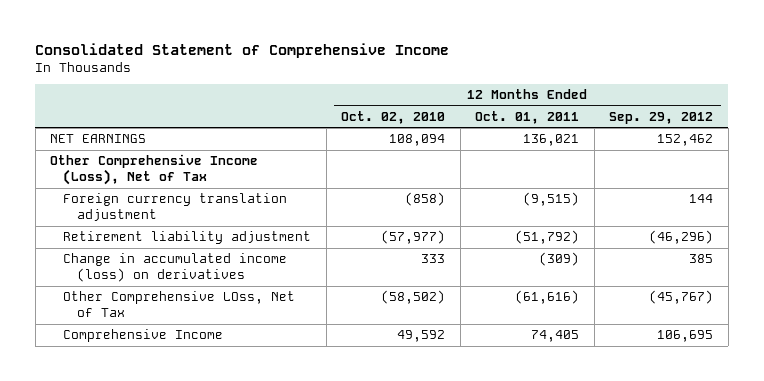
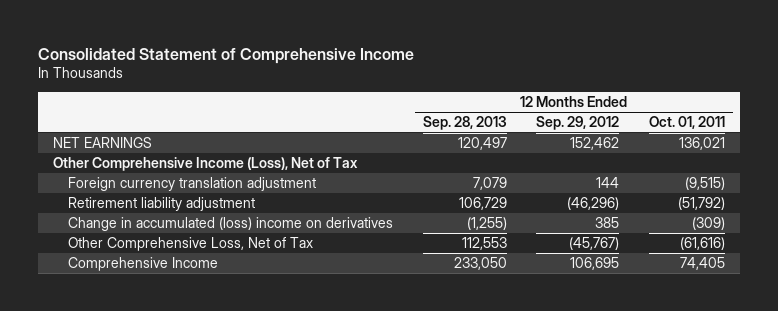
- | 12 Months Ended Oct. 02, 2010 | 12 Months Ended Oct. 01, 2011 | 12 Months Ended Sep. 29, 2012
+ | 12 Months Ended Sep. 28, 2013 | 12 Months Ended Sep. 29, 2012 | 12 Months Ended Oct. 01, 2011
- Change in accumulated income (loss) on derivatives | 333 | (309) | 385
- Other Comprehensive LOss, Net of Tax | (58,502) | (61,616) | (45,767)
+ Change in accumulated (loss) income on derivatives | (1,255) | 385 | (309)
+ Other Comprehensive Loss, Net of Tax | 112,553 | (45,767) | (61,616)

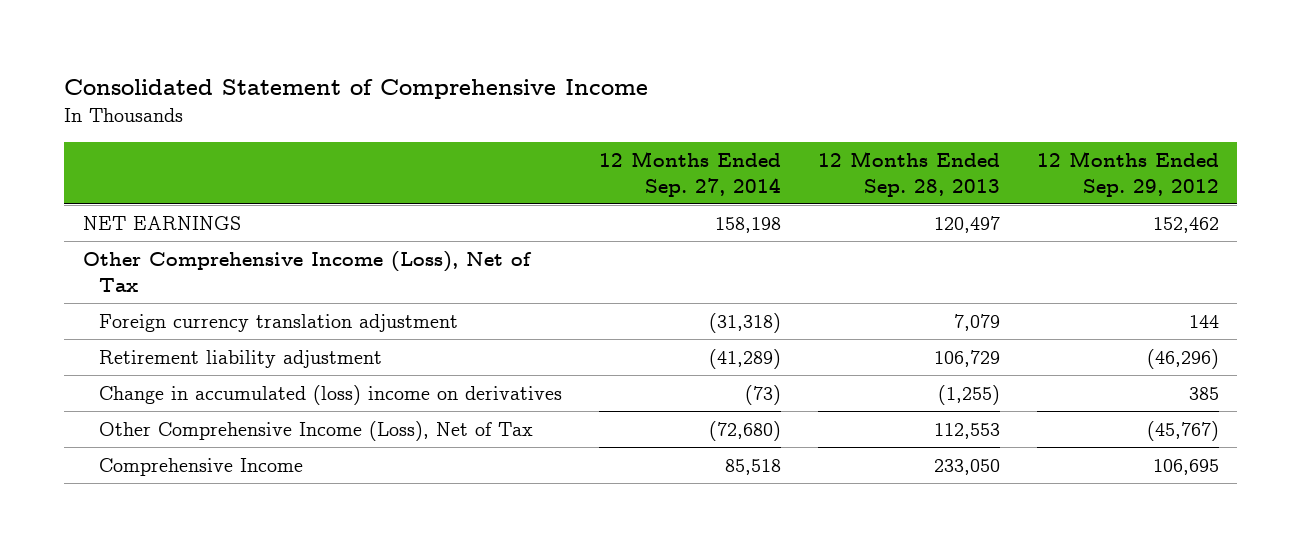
- | 12 Months Ended Sep. 28, 2013 | 12 Months Ended Sep. 29, 2012 | 12 Months Ended Oct. 01, 2011
+ | 12 Months Ended Sep. 27, 2014 | 12 Months Ended Sep. 28, 2013 | 12 Months Ended Sep. 29, 2012
- Other Comprehensive Loss, Net of Tax | 112,553 | (45,767) | (61,616)
+ Other Comprehensive Income (Loss), Net of Tax | (72,680) | 112,553 | (45,767)

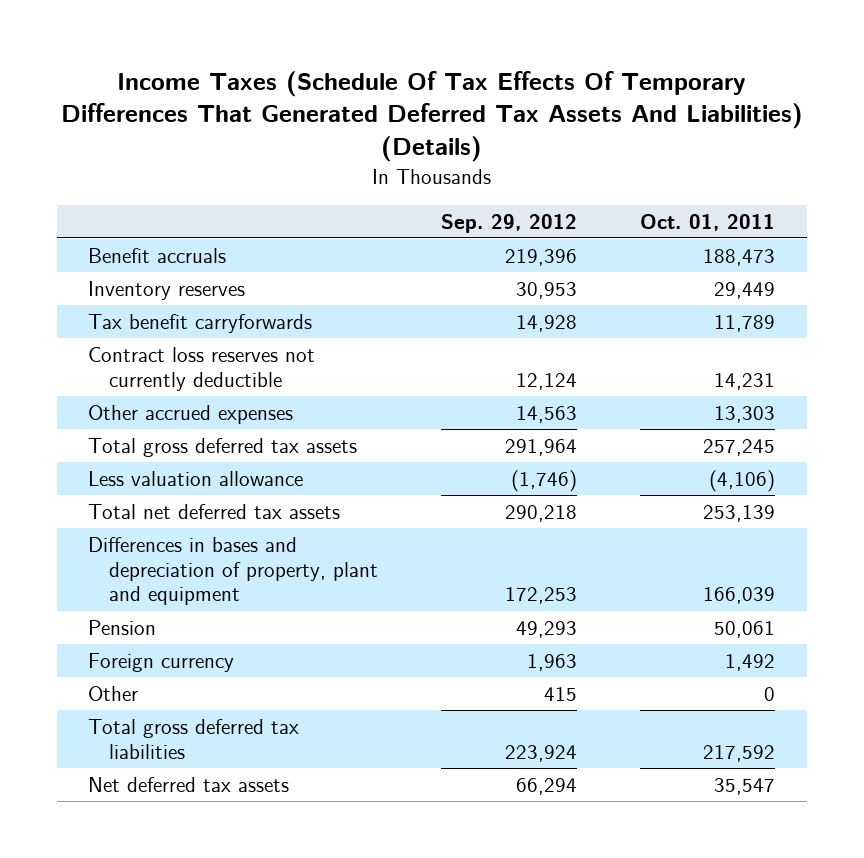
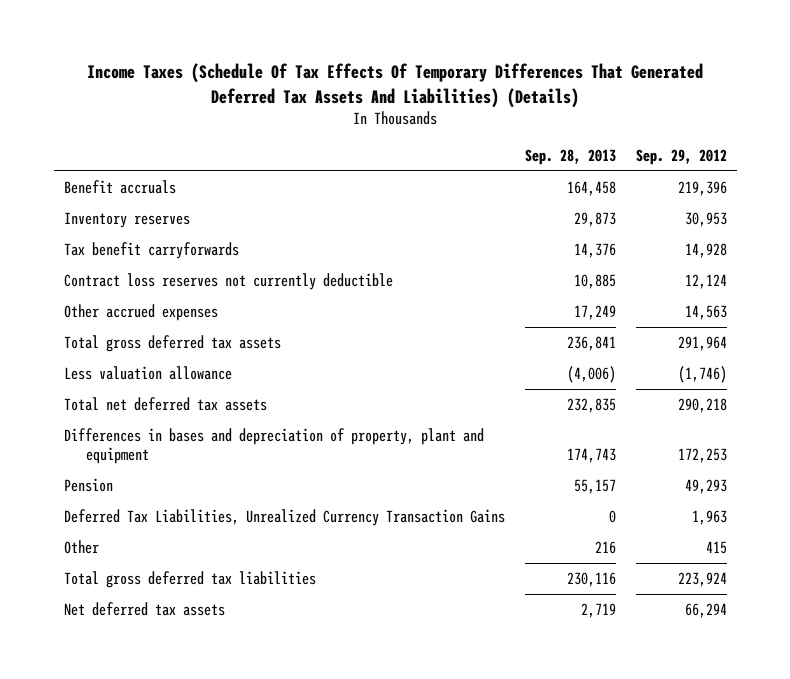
- | Sep. 29, 2012 | Oct. 01, 2011
+ | Sep. 28, 2013 | Sep. 29, 2012
- Foreign currency | 1,963 | 1,492
+ Deferred Tax Liabilities, Unrealized Currency Transaction Gains | 0 | 1,963

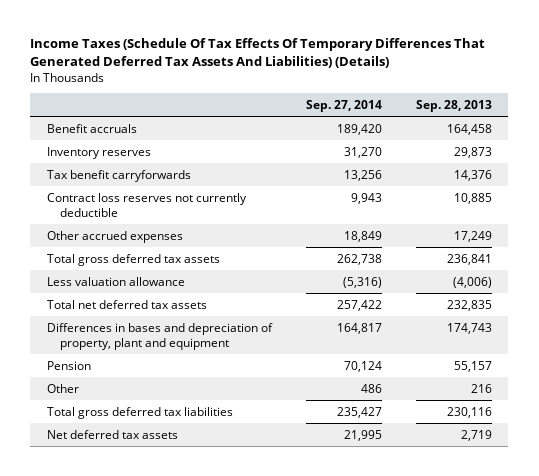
- | Sep. 28, 2013 | Sep. 29, 2012
+ | Sep. 27, 2014 | Sep. 28, 2013
- Deferred Tax Liabilities, Unrealized Currency Transaction Gains | 0 | 1,963

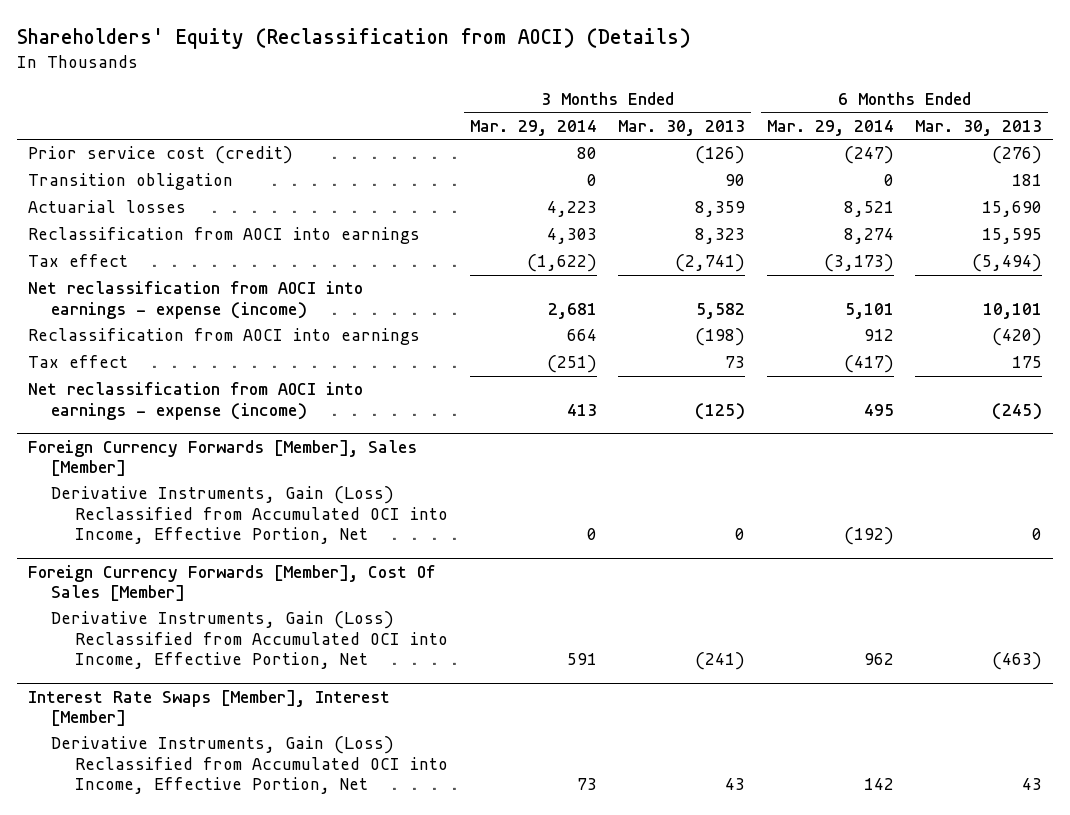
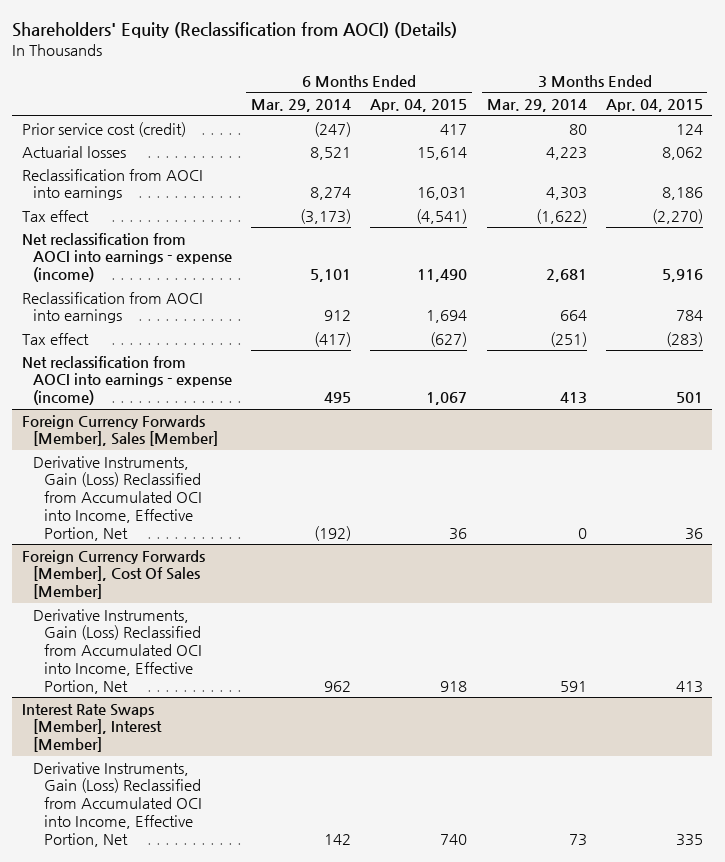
- | 3 Months Ended Mar. 29, 2014 | 3 Months Ended Mar. 30, 2013 | 6 Months Ended Mar. 29, 2014 | 6 Months Ended Mar. 30, 2013
+ | 6 Months Ended Mar. 29, 2014 | 6 Months Ended Apr. 04, 2015 | 3 Months Ended Mar. 29, 2014 | 3 Months Ended Apr. 04, 2015
- Transition obligation | 0 | 90 | 0 | 181

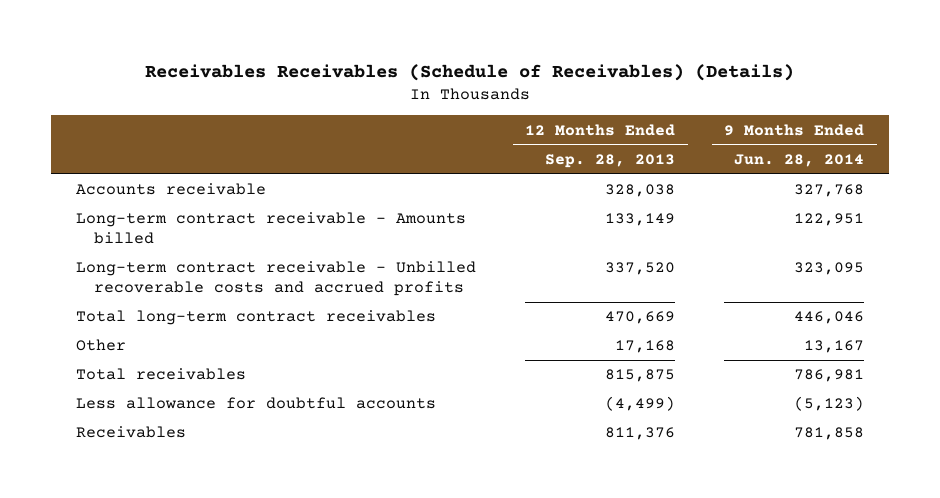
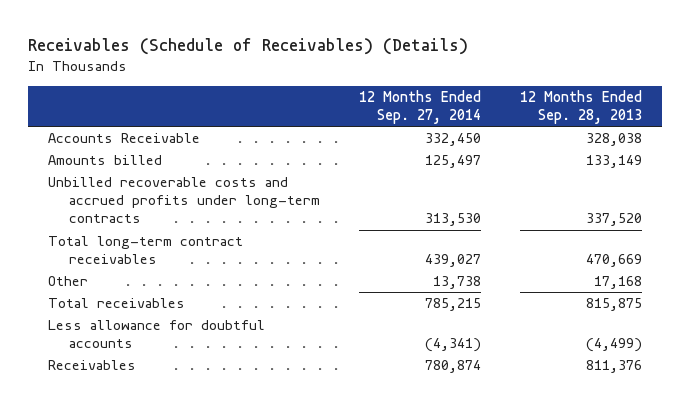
- Receivables Receivables (Schedule of Receivables) (Details)
+ Receivables (Schedule of Receivables) (Details)
- | 12 Months Ended Sep. 28, 2013 | 9 Months Ended Jun. 28, 2014
+ | 12 Months Ended Sep. 27, 2014 | 12 Months Ended Sep. 28, 2013
- Accounts receivable | 328,038 | 327,768
- Long-term contract receivable - Amounts billed | 133,149 | 122,951
- Long-term contract receivable - Unbilled recoverable costs and accrued profits | 337,520 | 323,095
+ Accounts Receivable | 332,450 | 328,038
+ Amounts billed | 125,497 | 133,149
+ Unbilled recoverable costs and accrued profits under long-term contracts | 313,530 | 337,520

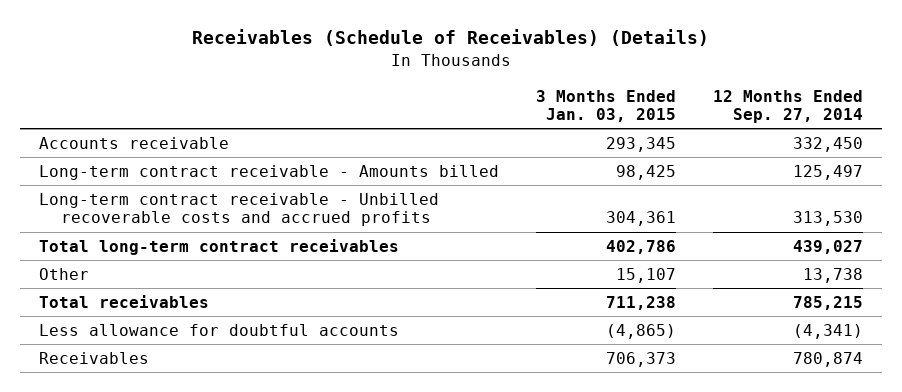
- | 12 Months Ended Sep. 27, 2014 | 12 Months Ended Sep. 28, 2013
+ | 3 Months Ended Jan. 03, 2015 | 12 Months Ended Sep. 27, 2014
- Accounts Receivable | 332,450 | 328,038
- Amounts billed | 125,497 | 133,149
- Unbilled recoverable costs and accrued profits under long-term contracts | 313,530 | 337,520
+ Accounts receivable | 293,345 | 332,450
+ Long-term contract receivable - Amounts billed | 98,425 | 125,497
+ Long-term contract receivable - Unbilled recoverable costs and accrued profits | 304,361 | 313,530

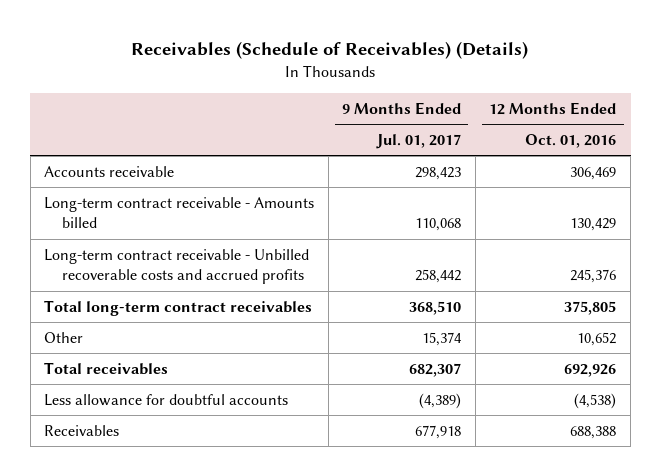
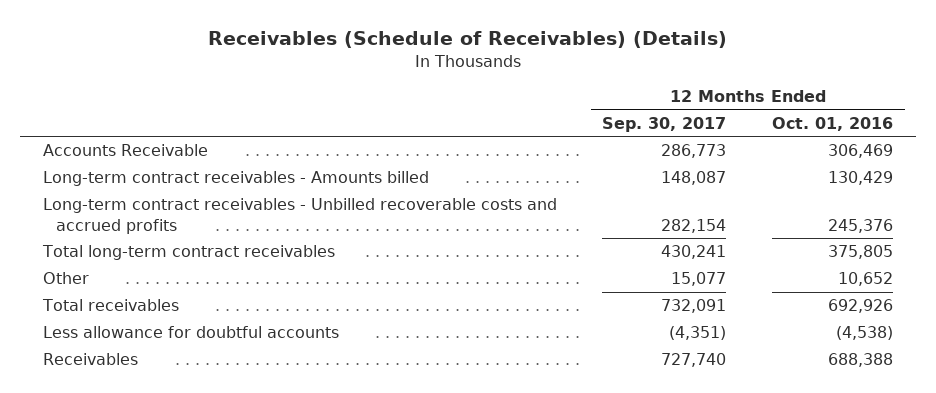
- | 9 Months Ended Jul. 01, 2017 | 12 Months Ended Oct. 01, 2016
+ | 12 Months Ended Sep. 30, 2017 | 12 Months Ended Oct. 01, 2016
- Accounts receivable | 298,423 | 306,469
- Long-term contract receivable - Amounts billed | 110,068 | 130,429
- Long-term contract receivable - Unbilled recoverable costs and accrued profits | 258,442 | 245,376
+ Accounts Receivable | 286,773 | 306,469
+ Long-term contract receivables - Amounts billed | 148,087 | 130,429
+ Long-term contract receivables - Unbilled recoverable costs and accrued profits | 282,154 | 245,376

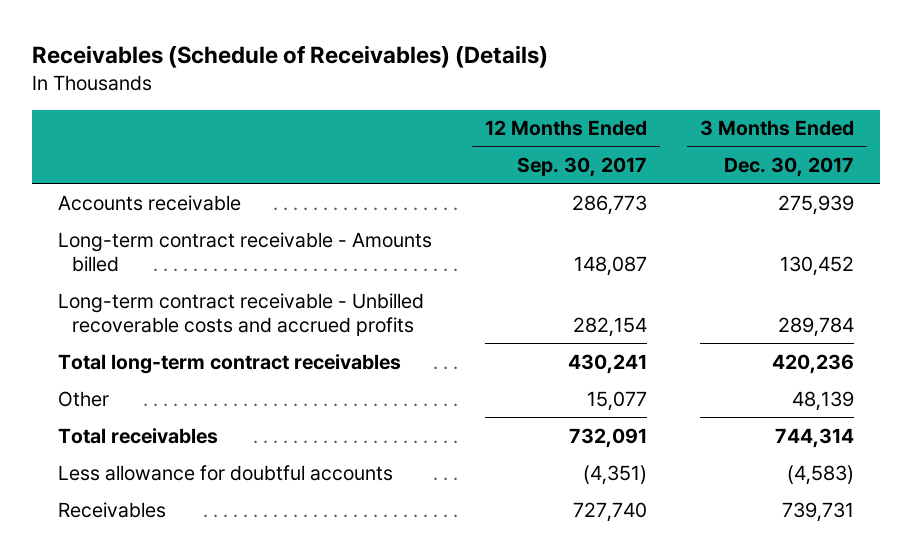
- | 12 Months Ended Sep. 30, 2017 | 12 Months Ended Oct. 01, 2016
+ | 12 Months Ended Sep. 30, 2017 | 3 Months Ended Dec. 30, 2017
- Accounts Receivable | 286,773 | 306,469
- Long-term contract receivables - Amounts billed | 148,087 | 130,429
- Long-term contract receivables - Unbilled recoverable costs and accrued profits | 282,154 | 245,376
+ Accounts receivable | 286,773 | 275,939
+ Long-term contract receivable - Amounts billed | 148,087 | 130,452
+ Long-term contract receivable - Unbilled recoverable costs and accrued profits | 282,154 | 289,784

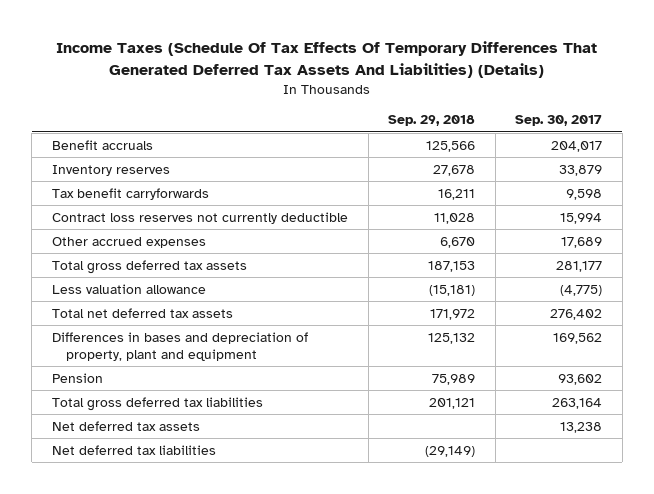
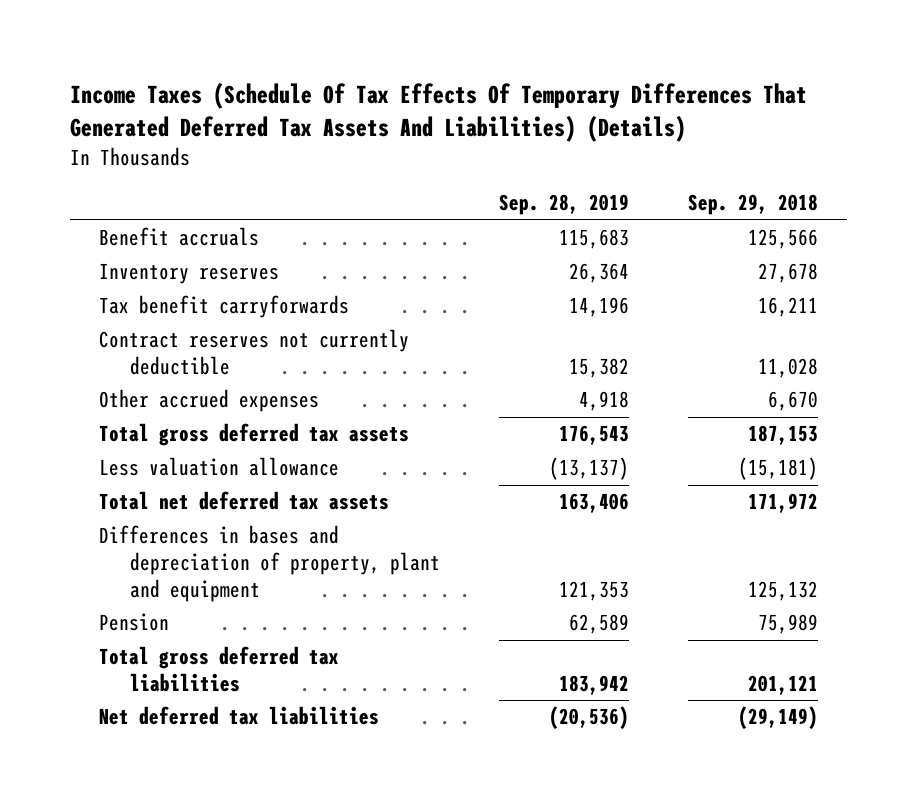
- | Sep. 29, 2018 | Sep. 30, 2017
+ | Sep. 28, 2019 | Sep. 29, 2018
- Contract loss reserves not currently deductible | 11,028 | 15,994
+ Contract reserves not currently deductible | 15,382 | 11,028
- Net deferred tax assets | | 13,238

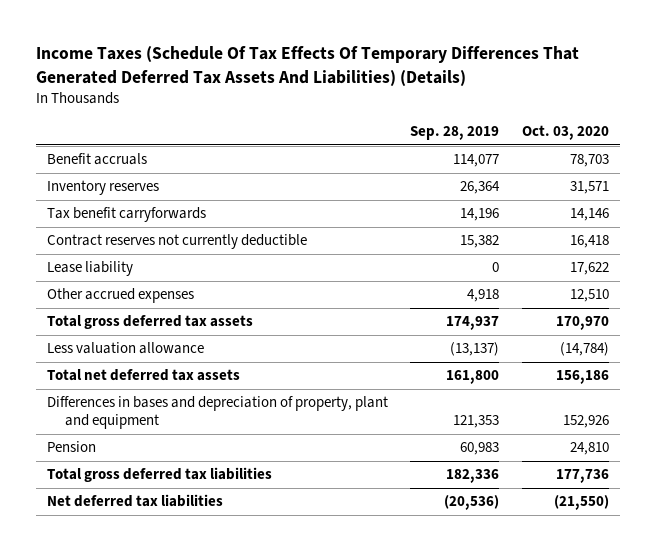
- | Sep. 28, 2019 | Sep. 29, 2018
+ | Sep. 28, 2019 | Oct. 03, 2020
- Benefit accruals | 115,683 | 125,566
+ Benefit accruals | 114,077 | 78,703
+ Lease liability | 0 | 17,622
- Total gross deferred tax assets | 176,543 | 187,153
+ Total gross deferred tax assets | 174,937 | 170,970
- Total net deferred tax assets | 163,406 | 171,972
+ Total net deferred tax assets | 161,800 | 156,186
- Pension | 62,589 | 75,989
- Total gross deferred tax liabilities | 183,942 | 201,121
+ Pension | 60,983 | 24,810
+ Total gross deferred tax liabilities | 182,336 | 177,736

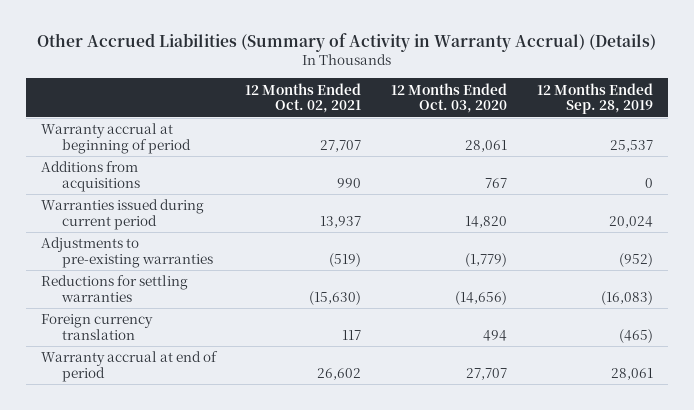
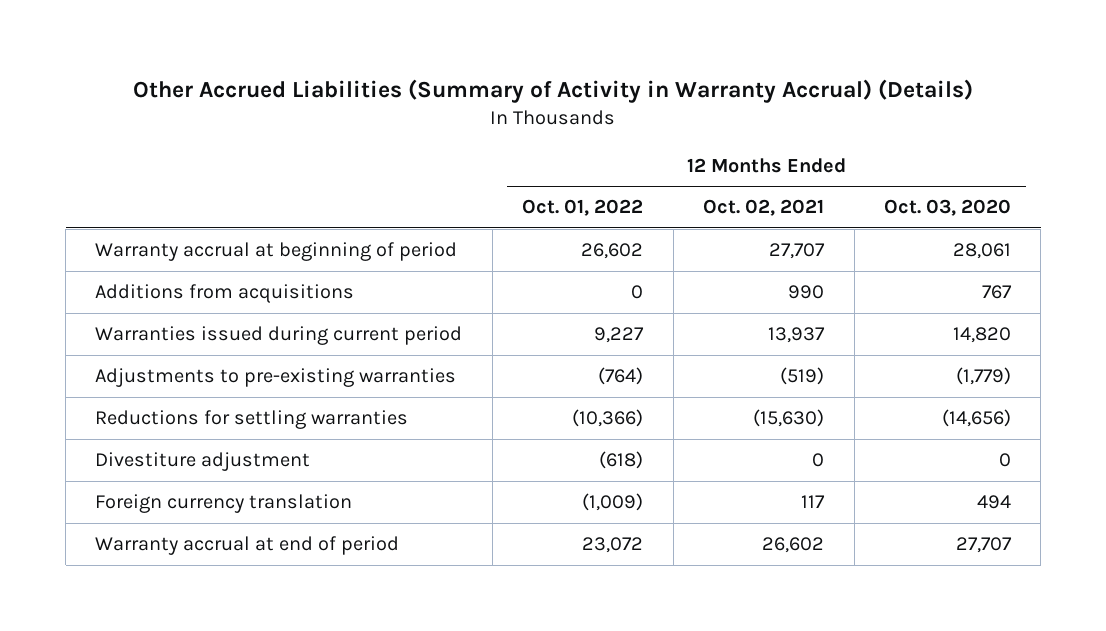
- | 12 Months Ended Oct. 02, 2021 | 12 Months Ended Oct. 03, 2020 | 12 Months Ended Sep. 28, 2019
+ | 12 Months Ended Oct. 01, 2022 | 12 Months Ended Oct. 02, 2021 | 12 Months Ended Oct. 03, 2020
+ Divestiture adjustment | (618) | 0 | 0

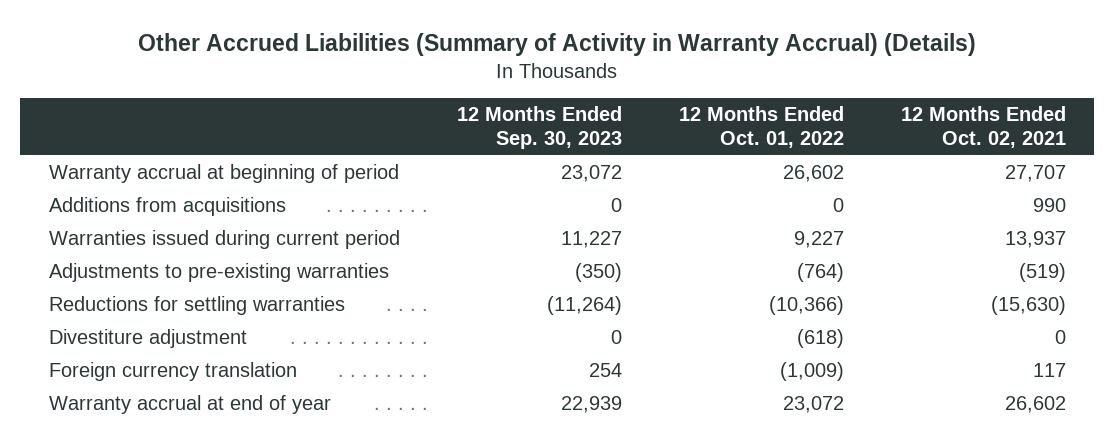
- | 12 Months Ended Oct. 01, 2022 | 12 Months Ended Oct. 02, 2021 | 12 Months Ended Oct. 03, 2020
+ | 12 Months Ended Sep. 30, 2023 | 12 Months Ended Oct. 01, 2022 | 12 Months Ended Oct. 02, 2021
- Warranty accrual at end of period | 23,072 | 26,602 | 27,707
+ Warranty accrual at end of year | 22,939 | 23,072 | 26,602

